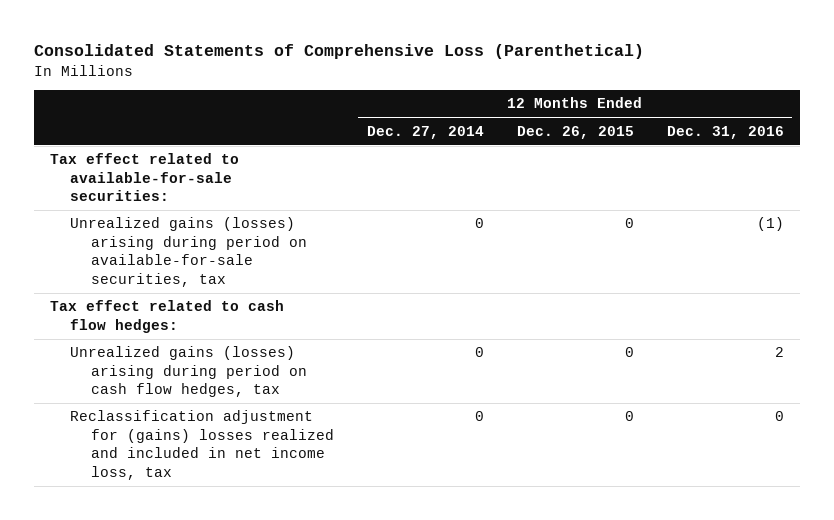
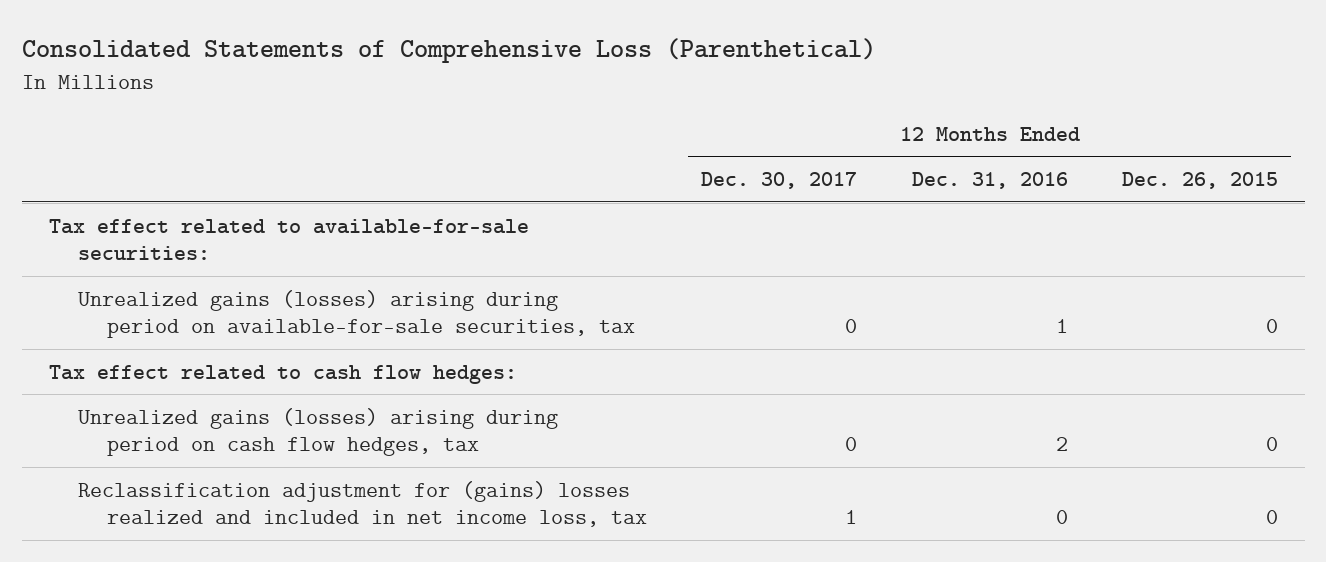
- | 12 Months Ended Dec. 27, 2014 | 12 Months Ended Dec. 26, 2015 | 12 Months Ended Dec. 31, 2016
+ | 12 Months Ended Dec. 30, 2017 | 12 Months Ended Dec. 31, 2016 | 12 Months Ended Dec. 26, 2015
- Unrealized gains (losses) arising during period on available-for-sale securities, tax | 0 | 0 | (1)
+ Unrealized gains (losses) arising during period on available-for-sale securities, tax | 0 | 1 | 0

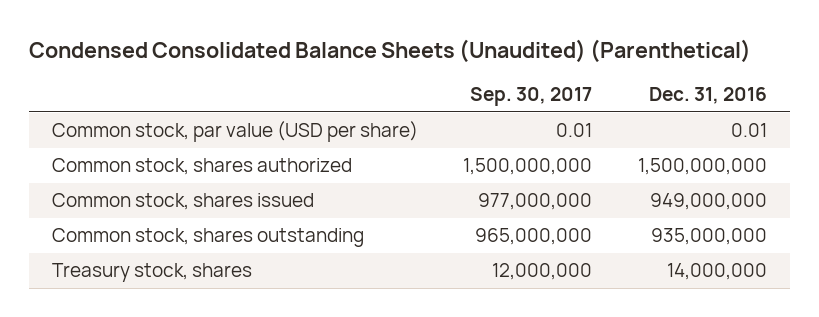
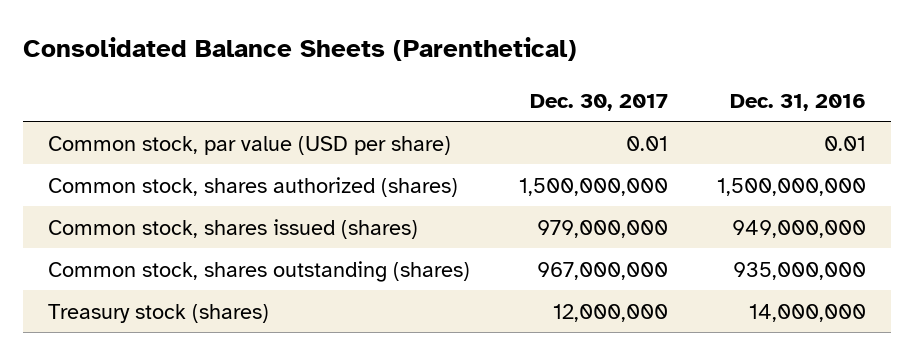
- Condensed Consolidated Balance Sheets (Unaudited) (Parenthetical)
+ Consolidated Balance Sheets (Parenthetical)
- | Sep. 30, 2017 | Dec. 31, 2016
+ | Dec. 30, 2017 | Dec. 31, 2016
- Common stock, shares authorized | 1,500,000,000 | 1,500,000,000
- Common stock, shares issued | 977,000,000 | 949,000,000
- Common stock, shares outstanding | 965,000,000 | 935,000,000
- Treasury stock, shares | 12,000,000 | 14,000,000
+ Common stock, shares authorized (shares) | 1,500,000,000 | 1,500,000,000
+ Common stock, shares issued (shares) | 979,000,000 | 949,000,000
+ Common stock, shares outstanding (shares) | 967,000,000 | 935,000,000
+ Treasury stock (shares) | 12,000,000 | 14,000,000

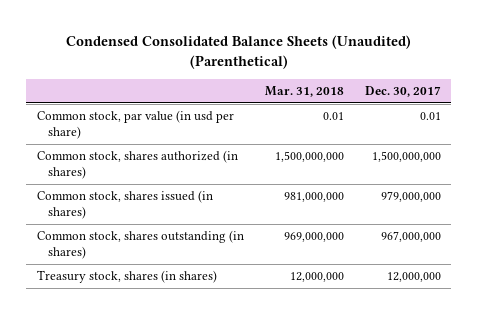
- Consolidated Balance Sheets (Parenthetical)
+ Condensed Consolidated Balance Sheets (Unaudited) (Parenthetical)
- | Dec. 30, 2017 | Dec. 31, 2016
+ | Mar. 31, 2018 | Dec. 30, 2017
- Common stock, par value (USD per share) | 0.01 | 0.01
- Common stock, shares authorized (shares) | 1,500,000,000 | 1,500,000,000
- Common stock, shares issued (shares) | 979,000,000 | 949,000,000
- Common stock, shares outstanding (shares) | 967,000,000 | 935,000,000
- Treasury stock (shares) | 12,000,000 | 14,000,000
+ Common stock, par value (in usd per share) | 0.01 | 0.01
+ Common stock, shares authorized (in shares) | 1,500,000,000 | 1,500,000,000
+ Common stock, shares issued (in shares) | 981,000,000 | 979,000,000
+ Common stock, shares outstanding (in shares) | 969,000,000 | 967,000,000
+ Treasury stock, shares (in shares) | 12,000,000 | 12,000,000

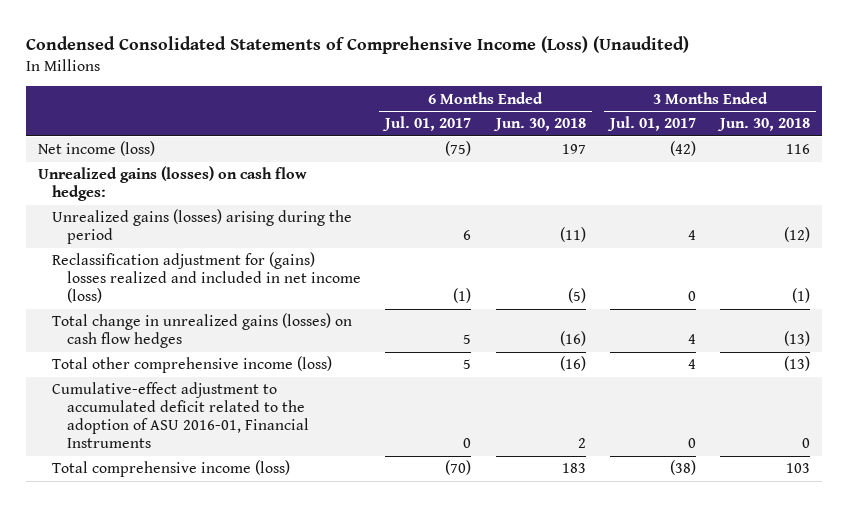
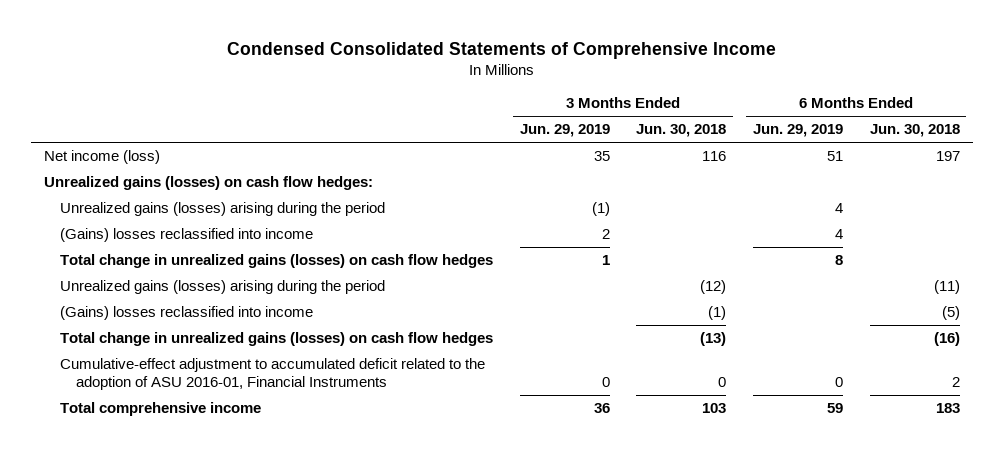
- Condensed Consolidated Statements of Comprehensive Income (Loss) (Unaudited)
+ Condensed Consolidated Statements of Comprehensive Income
- | 6 Months Ended Jul. 01, 2017 | 6 Months Ended Jun. 30, 2018 | 3 Months Ended Jul. 01, 2017 | 3 Months Ended Jun. 30, 2018
+ | 3 Months Ended Jun. 29, 2019 | 3 Months Ended Jun. 30, 2018 | 6 Months Ended Jun. 29, 2019 | 6 Months Ended Jun. 30, 2018
+ Unrealized gains (losses) arising during the period | (1) | | 4 |
+ (Gains) losses reclassified into income | 2 | | 4 |
+ Total change in unrealized gains (losses) on cash flow hedges | 1 | | 8 |
- Reclassification adjustment for (gains) losses realized and included in net income (loss) | (1) | (5) | 0 | (1)
+ (Gains) losses reclassified into income | | (1) | | (5)
- Total other comprehensive income (loss) | 5 | (16) | 4 | (13)
- Total comprehensive income (loss) | (70) | 183 | (38) | 103
+ Total comprehensive income | 36 | 103 | 59 | 183

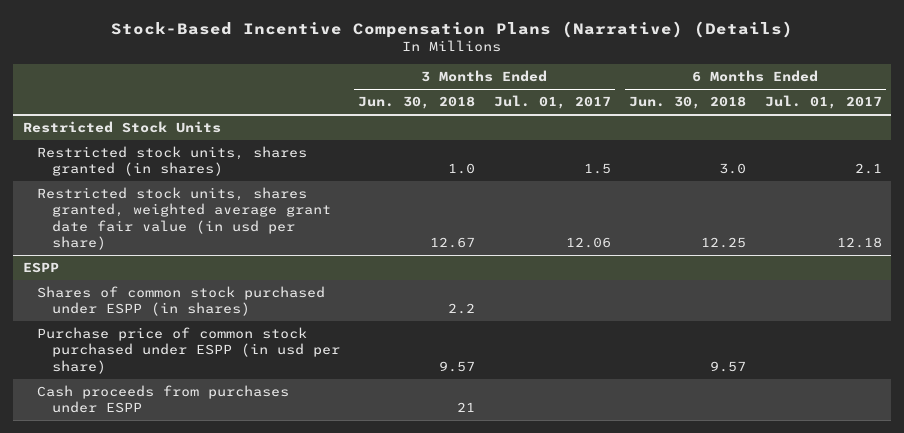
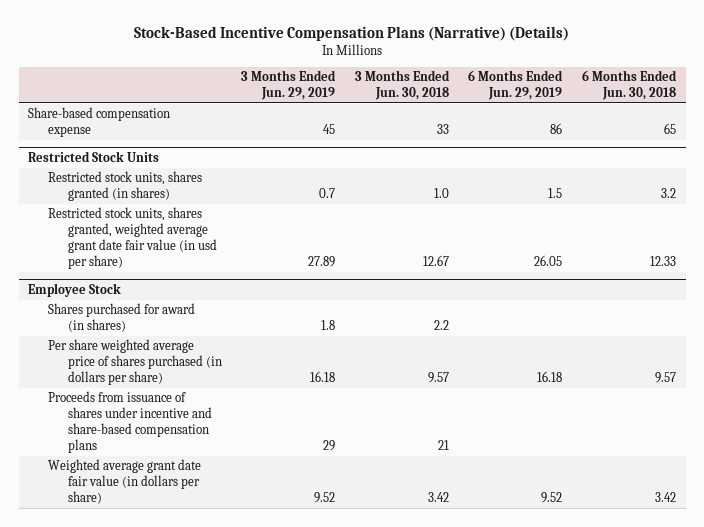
- | 3 Months Ended Jun. 30, 2018 | 3 Months Ended Jul. 01, 2017 | 6 Months Ended Jun. 30, 2018 | 6 Months Ended Jul. 01, 2017
+ | 3 Months Ended Jun. 29, 2019 | 3 Months Ended Jun. 30, 2018 | 6 Months Ended Jun. 29, 2019 | 6 Months Ended Jun. 30, 2018
+ Share-based compensation expense | 45 | 33 | 86 | 65
@ Restricted Stock Units
- Restricted stock units, shares granted (in shares) | 1.0 | 1.5 | 3.0 | 2.1
- Restricted stock units, shares granted, weighted average grant date fair value (in usd per share) | 12.67 | 12.06 | 12.25 | 12.18
- ESPP
- Shares of common stock purchased under ESPP (in shares) | 2.2 | | |
- Purchase price of common stock purchased under ESPP (in usd per share) | 9.57 | | 9.57 |
- Cash proceeds from purchases under ESPP | 21 | | |
@ Restricted Stock Units
+ Restricted stock units, shares granted (in shares) | 0.7 | 1.0 | 1.5 | 3.2
+ Restricted stock units, shares granted, weighted average grant date fair value (in usd per share) | 27.89 | 12.67 | 26.05 | 12.33
+ Employee Stock
+ Shares purchased for award (in shares) | 1.8 | 2.2 | |
+ Per share weighted average price of shares purchased (in dollars per share) | 16.18 | 9.57 | 16.18 | 9.57
+ Proceeds from issuance of shares under incentive and share-based compensation plans | 29 | 21 | |
+ Weighted average grant date fair value (in dollars per share) | 9.52 | 3.42 | 9.52 | 3.42

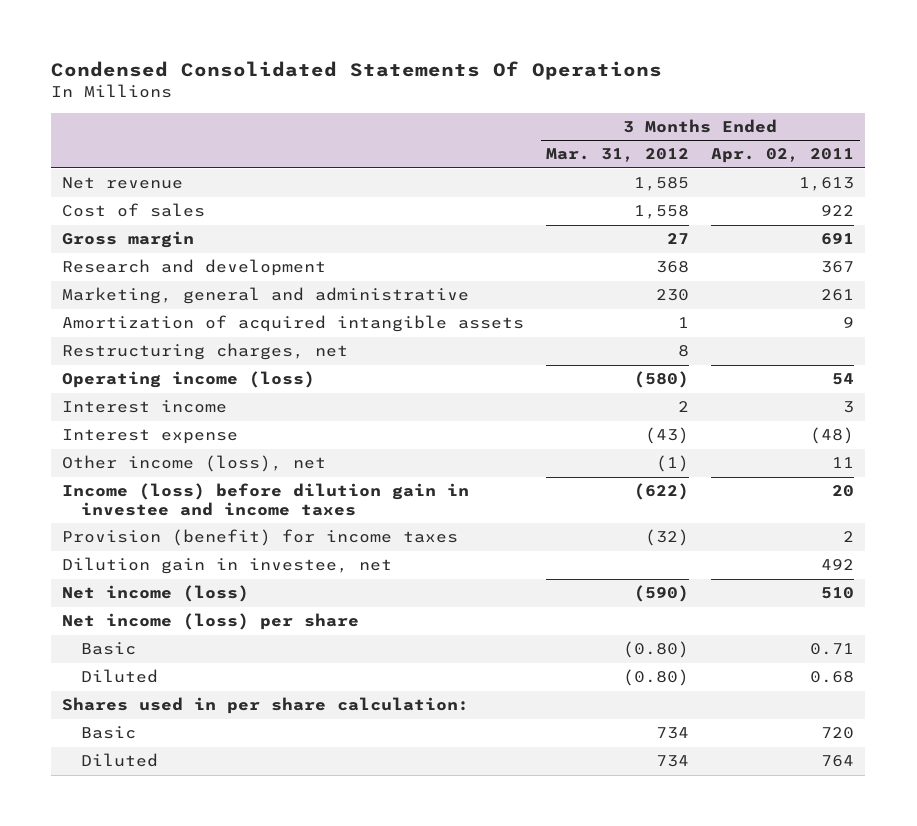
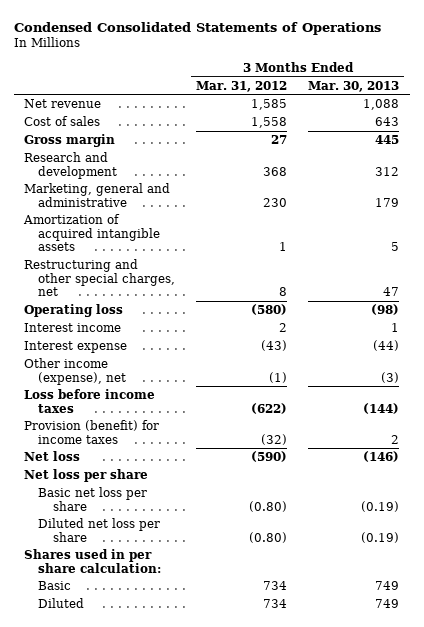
- Condensed Consolidated Statements Of Operations
+ Condensed Consolidated Statements of Operations
- | 3 Months Ended Mar. 31, 2012 | 3 Months Ended Apr. 02, 2011
+ | 3 Months Ended Mar. 31, 2012 | 3 Months Ended Mar. 30, 2013
- Restructuring charges, net | 8 |
- Operating income (loss) | (580) | 54
+ Restructuring and other special charges, net | 8 | 47
+ Operating loss | (580) | (98)
- Other income (loss), net | (1) | 11
- Income (loss) before dilution gain in investee and income taxes | (622) | 20
+ Other income (expense), net | (1) | (3)
+ Loss before income taxes | (622) | (144)
- Dilution gain in investee, net | | 492
- Net income (loss) | (590) | 510
- Net income (loss) per share
- Basic | (0.80) | 0.71
- Diluted | (0.80) | 0.68
+ Net loss | (590) | (146)
+ Net loss per share
+ Basic net loss per share | (0.80) | (0.19)
+ Diluted net loss per share | (0.80) | (0.19)

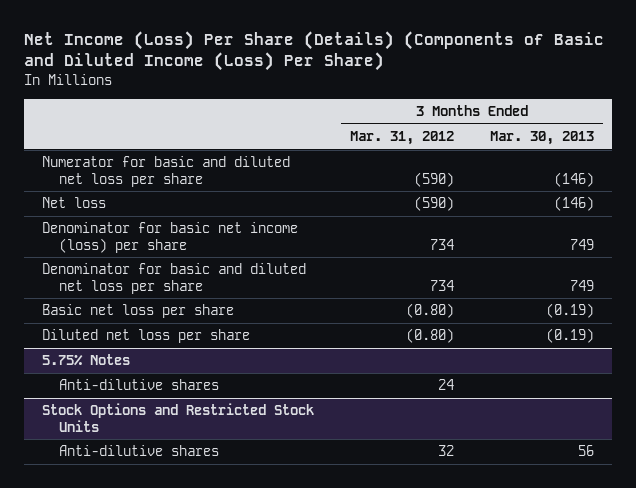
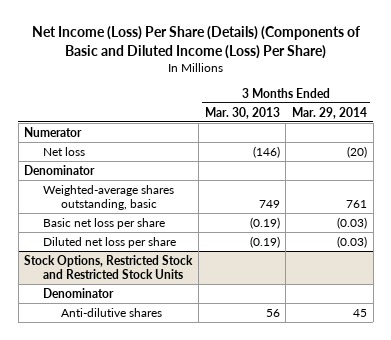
- | 3 Months Ended Mar. 31, 2012 | 3 Months Ended Mar. 30, 2013
+ | 3 Months Ended Mar. 30, 2013 | 3 Months Ended Mar. 29, 2014
- Numerator for basic and diluted net loss per share | (590) | (146)
+ Numerator
- Denominator for basic net income (loss) per share | 734 | 749
- Denominator for basic and diluted net loss per share | 734 | 749
+ Denominator
+ Weighted-average shares outstanding, basic | 749 | 761
- 5.75% Notes
- Anti-dilutive shares | 24 |
- Stock Options and Restricted Stock Units
+ Stock Options, Restricted Stock and Restricted Stock Units
+ Denominator

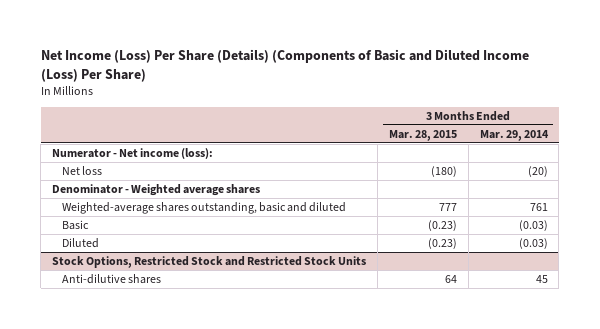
- | 3 Months Ended Mar. 30, 2013 | 3 Months Ended Mar. 29, 2014
+ | 3 Months Ended Mar. 28, 2015 | 3 Months Ended Mar. 29, 2014
- Numerator
+ Numerator - Net income (loss):
- Denominator
- Weighted-average shares outstanding, basic | 749 | 761
- Basic net loss per share | (0.19) | (0.03)
- Diluted net loss per share | (0.19) | (0.03)
+ Denominator - Weighted average shares
+ Weighted-average shares outstanding, basic and diluted | 777 | 761
+ Basic | (0.23) | (0.03)
+ Diluted | (0.23) | (0.03)
@ Stock Options, Restricted Stock and Restricted Stock Units
- Denominator

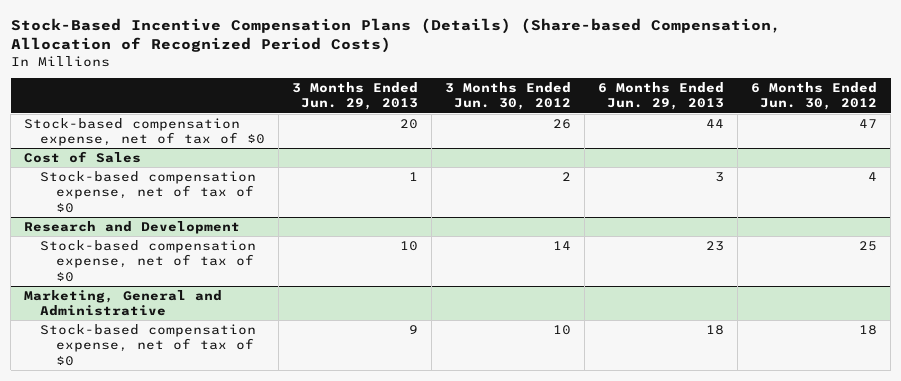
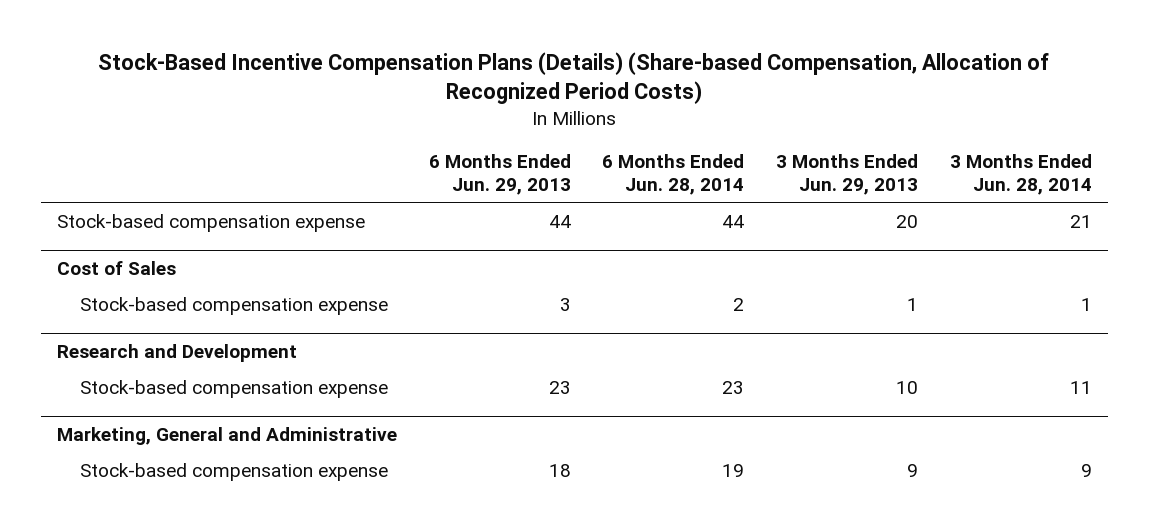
- | 3 Months Ended Jun. 29, 2013 | 3 Months Ended Jun. 30, 2012 | 6 Months Ended Jun. 29, 2013 | 6 Months Ended Jun. 30, 2012
+ | 6 Months Ended Jun. 29, 2013 | 6 Months Ended Jun. 28, 2014 | 3 Months Ended Jun. 29, 2013 | 3 Months Ended Jun. 28, 2014
- Stock-based compensation expense, net of tax of $0 | 20 | 26 | 44 | 47
+ Stock-based compensation expense | 44 | 44 | 20 | 21
@ Cost of Sales
- Stock-based compensation expense, net of tax of $0 | 1 | 2 | 3 | 4
+ Stock-based compensation expense | 3 | 2 | 1 | 1
@ Research and Development
- Stock-based compensation expense, net of tax of $0 | 10 | 14 | 23 | 25
+ Stock-based compensation expense | 23 | 23 | 10 | 11
@ Marketing, General and Administrative
- Stock-based compensation expense, net of tax of $0 | 9 | 10 | 18 | 18
+ Stock-based compensation expense | 18 | 19 | 9 | 9

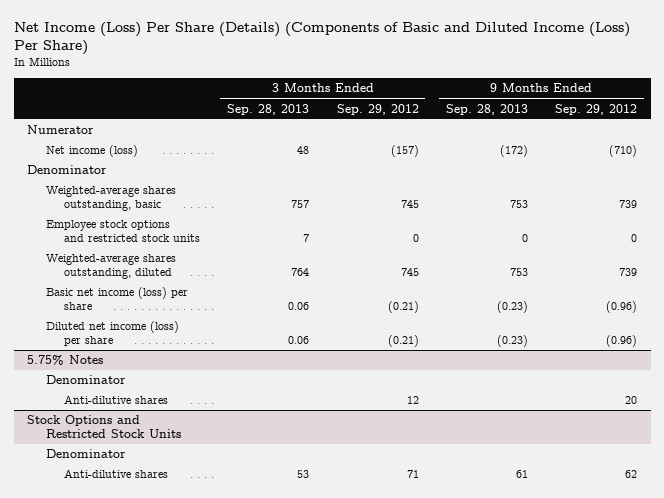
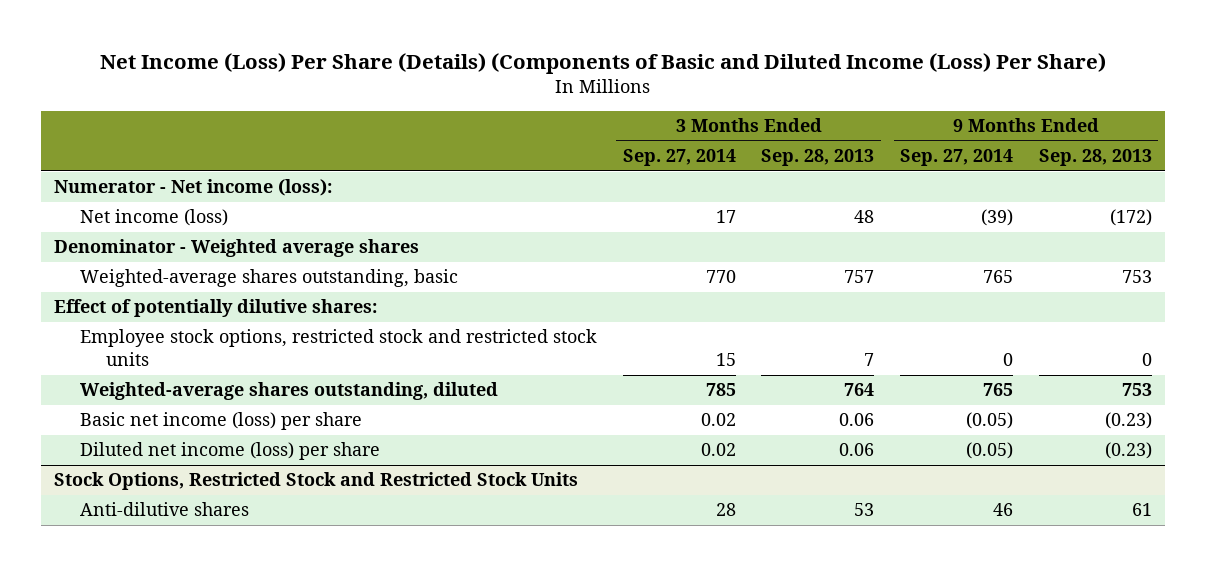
- | 3 Months Ended Sep. 28, 2013 | 3 Months Ended Sep. 29, 2012 | 9 Months Ended Sep. 28, 2013 | 9 Months Ended Sep. 29, 2012
+ | 3 Months Ended Sep. 27, 2014 | 3 Months Ended Sep. 28, 2013 | 9 Months Ended Sep. 27, 2014 | 9 Months Ended Sep. 28, 2013
- Numerator
+ Numerator - Net income (loss):
- Denominator
+ Denominator - Weighted average shares
- Employee stock options and restricted stock units | 7 | 0 | 0 | 0
+ Effect of potentially dilutive shares:
+ Employee stock options, restricted stock and restricted stock units | 15 | 7 | 0 | 0
- 5.75% Notes
- Denominator
- Anti-dilutive shares | | 12 | | 20
- Stock Options and Restricted Stock Units
- Denominator
+ Stock Options, Restricted Stock and Restricted Stock Units

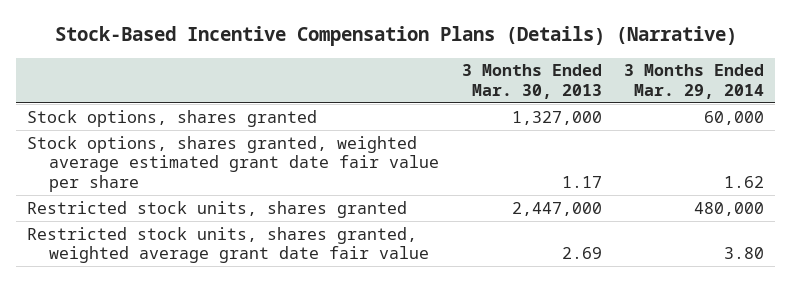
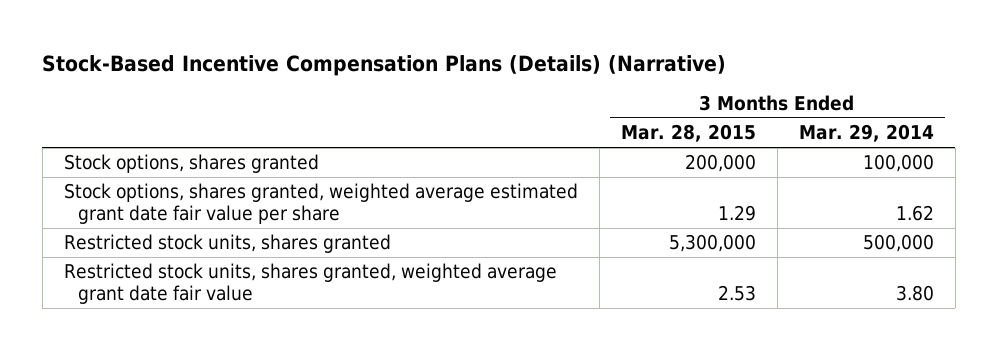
- | 3 Months Ended Mar. 30, 2013 | 3 Months Ended Mar. 29, 2014
+ | 3 Months Ended Mar. 28, 2015 | 3 Months Ended Mar. 29, 2014
- Stock options, shares granted | 1,327,000 | 60,000
+ Stock options, shares granted | 200,000 | 100,000
- Restricted stock units, shares granted | 2,447,000 | 480,000
+ Restricted stock units, shares granted | 5,300,000 | 500,000

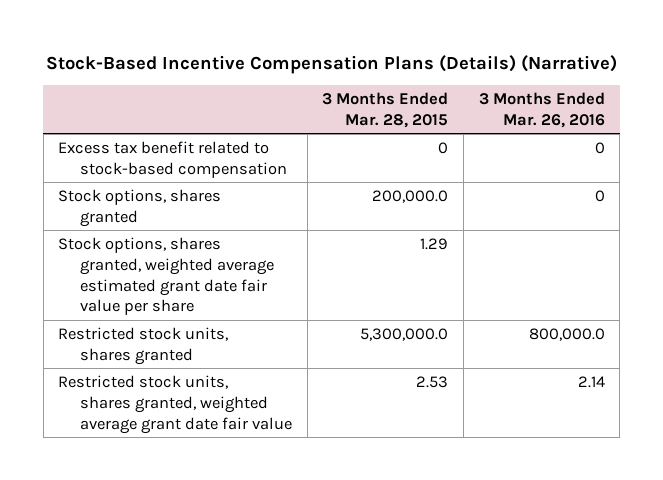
- | 3 Months Ended Mar. 28, 2015 | 3 Months Ended Mar. 29, 2014
+ | 3 Months Ended Mar. 28, 2015 | 3 Months Ended Mar. 26, 2016
- Stock options, shares granted | 200,000 | 100,000
+ Excess tax benefit related to stock-based compensation | 0 | 0
+ Stock options, shares granted | 200,000.0 | 0
- Restricted stock units, shares granted | 5,300,000 | 500,000
+ Restricted stock units, shares granted | 5,300,000.0 | 800,000.0

